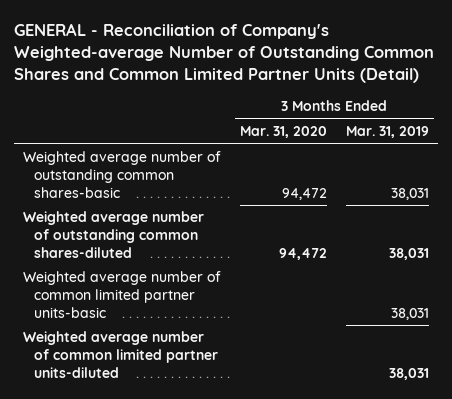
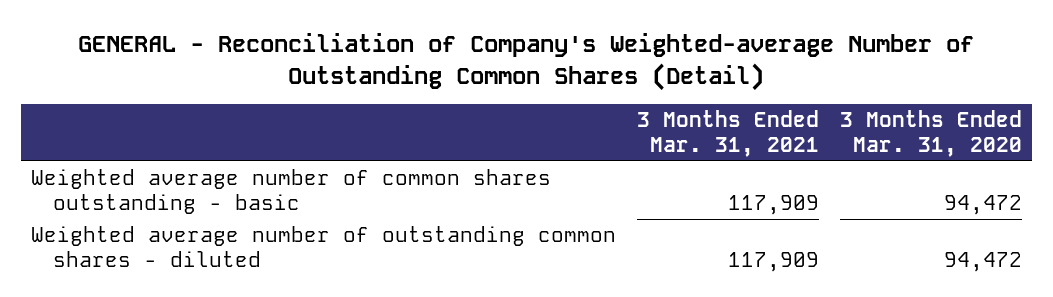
- GENERAL - Reconciliation of Company's Weighted-average Number of Outstanding Common Shares and Common Limited Partner Units (Detail)
+ GENERAL - Reconciliation of Company's Weighted-average Number of Outstanding Common Shares (Detail)
- | 3 Months Ended Mar. 31, 2020 | 3 Months Ended Mar. 31, 2019
+ | 3 Months Ended Mar. 31, 2021 | 3 Months Ended Mar. 31, 2020
- Weighted average number of outstanding common shares-basic | 94,472 | 38,031
- Weighted average number of outstanding common shares-diluted | 94,472 | 38,031
- Weighted average number of common limited partner units-basic | | 38,031
- Weighted average number of common limited partner units-diluted | | 38,031
+ Weighted average number of common shares outstanding - basic | 117,909 | 94,472
+ Weighted average number of outstanding common shares - diluted | 117,909 | 94,472

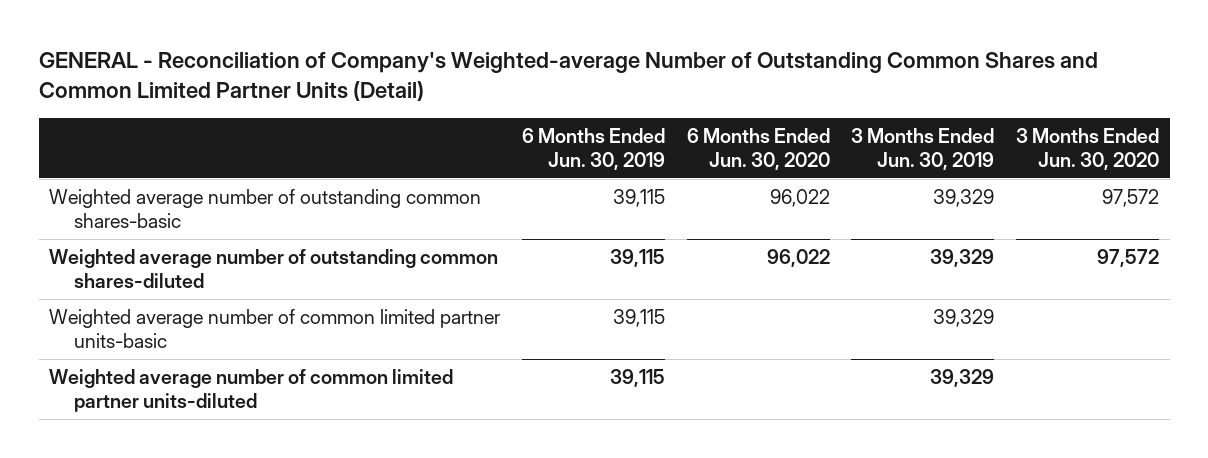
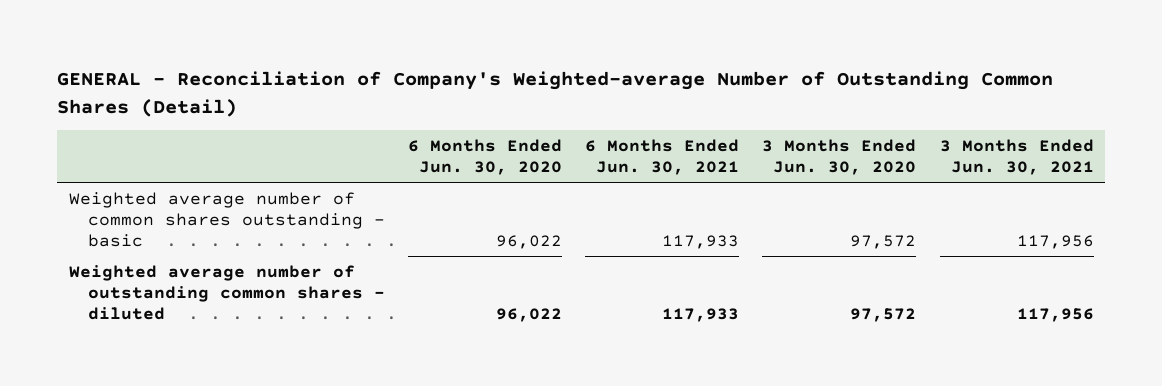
- GENERAL - Reconciliation of Company's Weighted-average Number of Outstanding Common Shares and Common Limited Partner Units (Detail)
+ GENERAL - Reconciliation of Company's Weighted-average Number of Outstanding Common Shares (Detail)
- | 6 Months Ended Jun. 30, 2019 | 6 Months Ended Jun. 30, 2020 | 3 Months Ended Jun. 30, 2019 | 3 Months Ended Jun. 30, 2020
+ | 6 Months Ended Jun. 30, 2020 | 6 Months Ended Jun. 30, 2021 | 3 Months Ended Jun. 30, 2020 | 3 Months Ended Jun. 30, 2021
- Weighted average number of outstanding common shares-basic | 39,115 | 96,022 | 39,329 | 97,572
- Weighted average number of outstanding common shares-diluted | 39,115 | 96,022 | 39,329 | 97,572
- Weighted average number of common limited partner units-basic | 39,115 | | 39,329 |
- Weighted average number of common limited partner units-diluted | 39,115 | | 39,329 |
+ Weighted average number of common shares outstanding - basic | 96,022 | 117,933 | 97,572 | 117,956
+ Weighted average number of outstanding common shares - diluted | 96,022 | 117,933 | 97,572 | 117,956

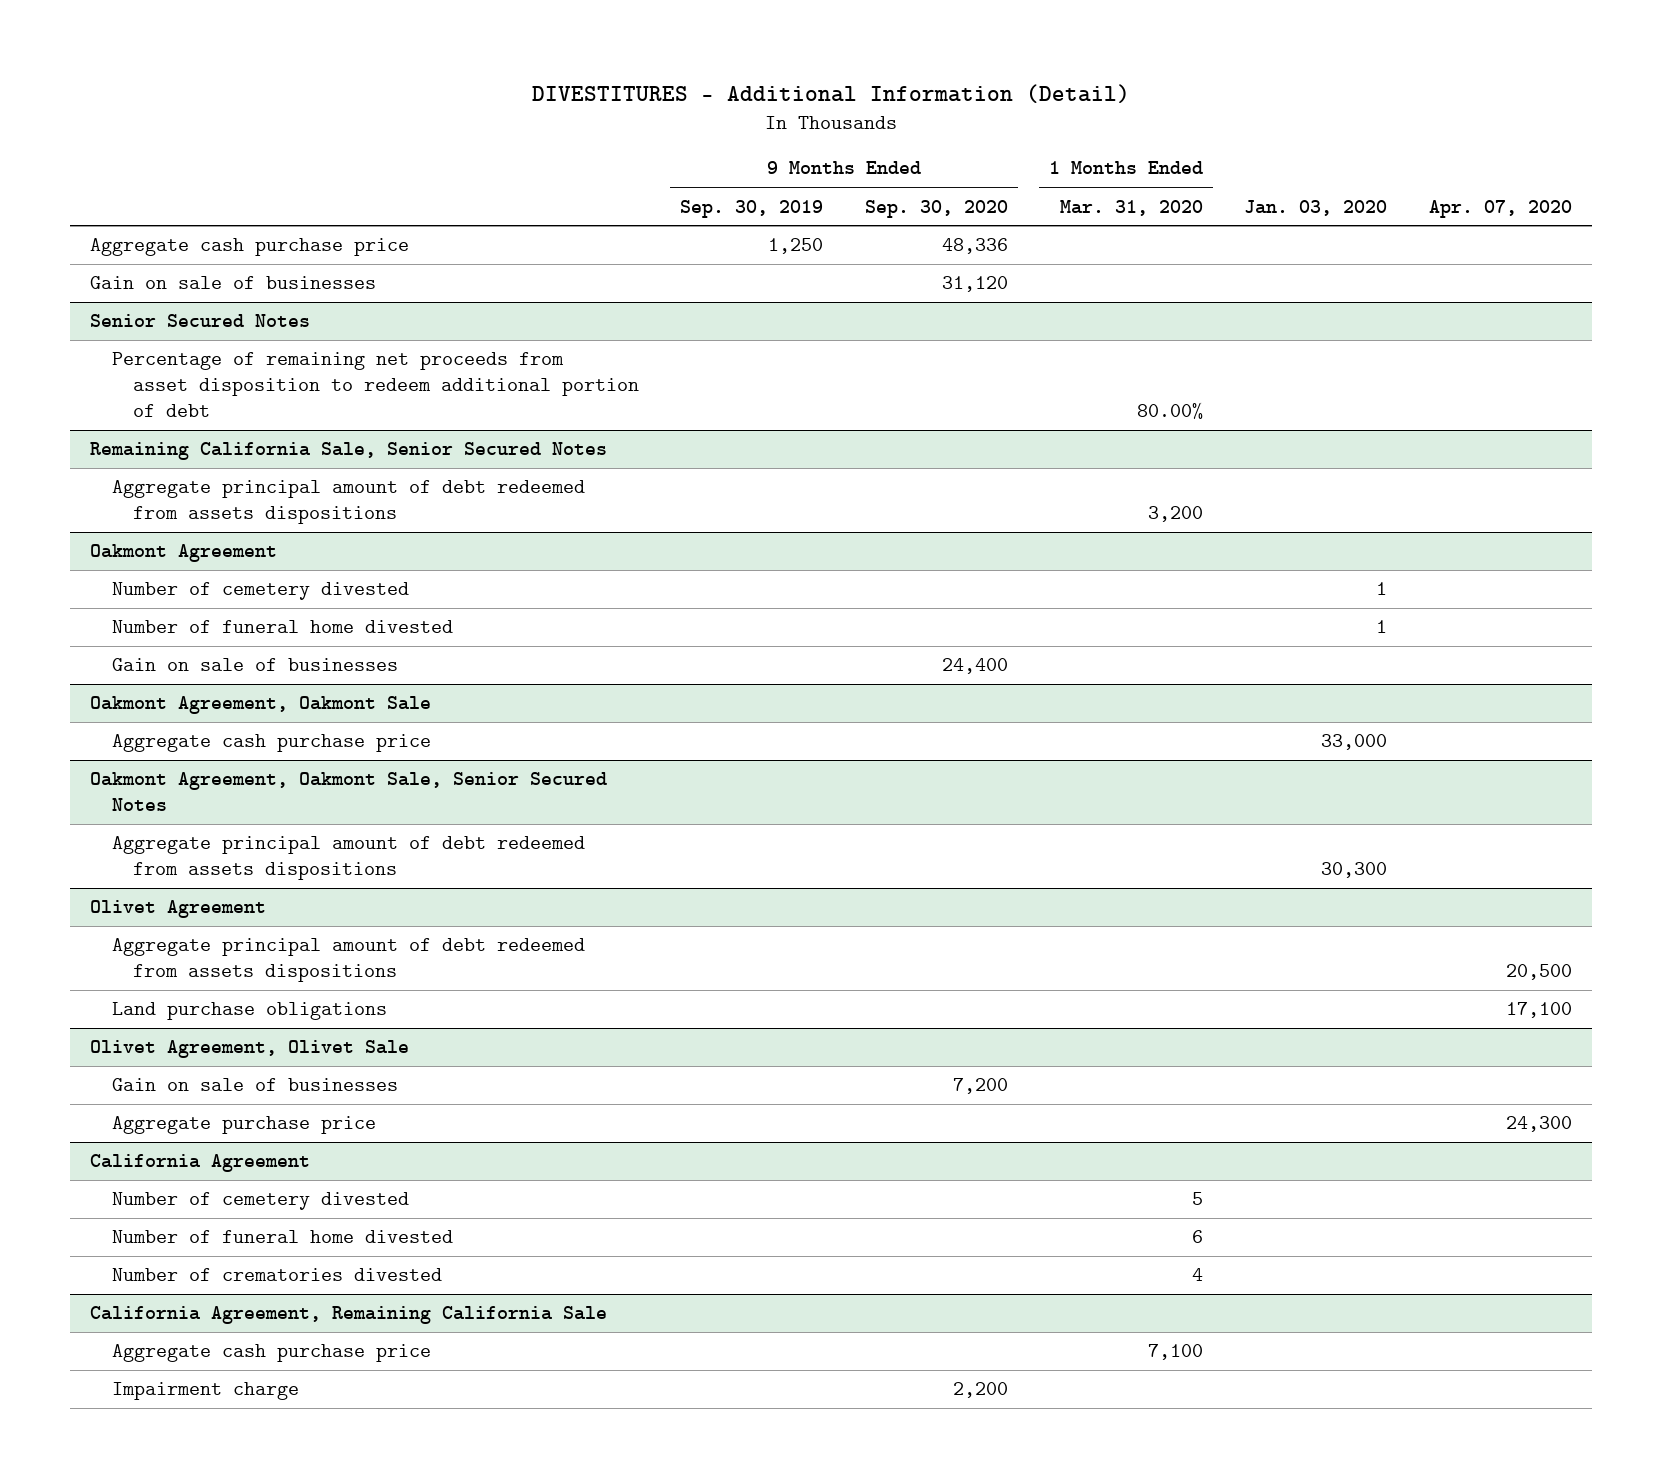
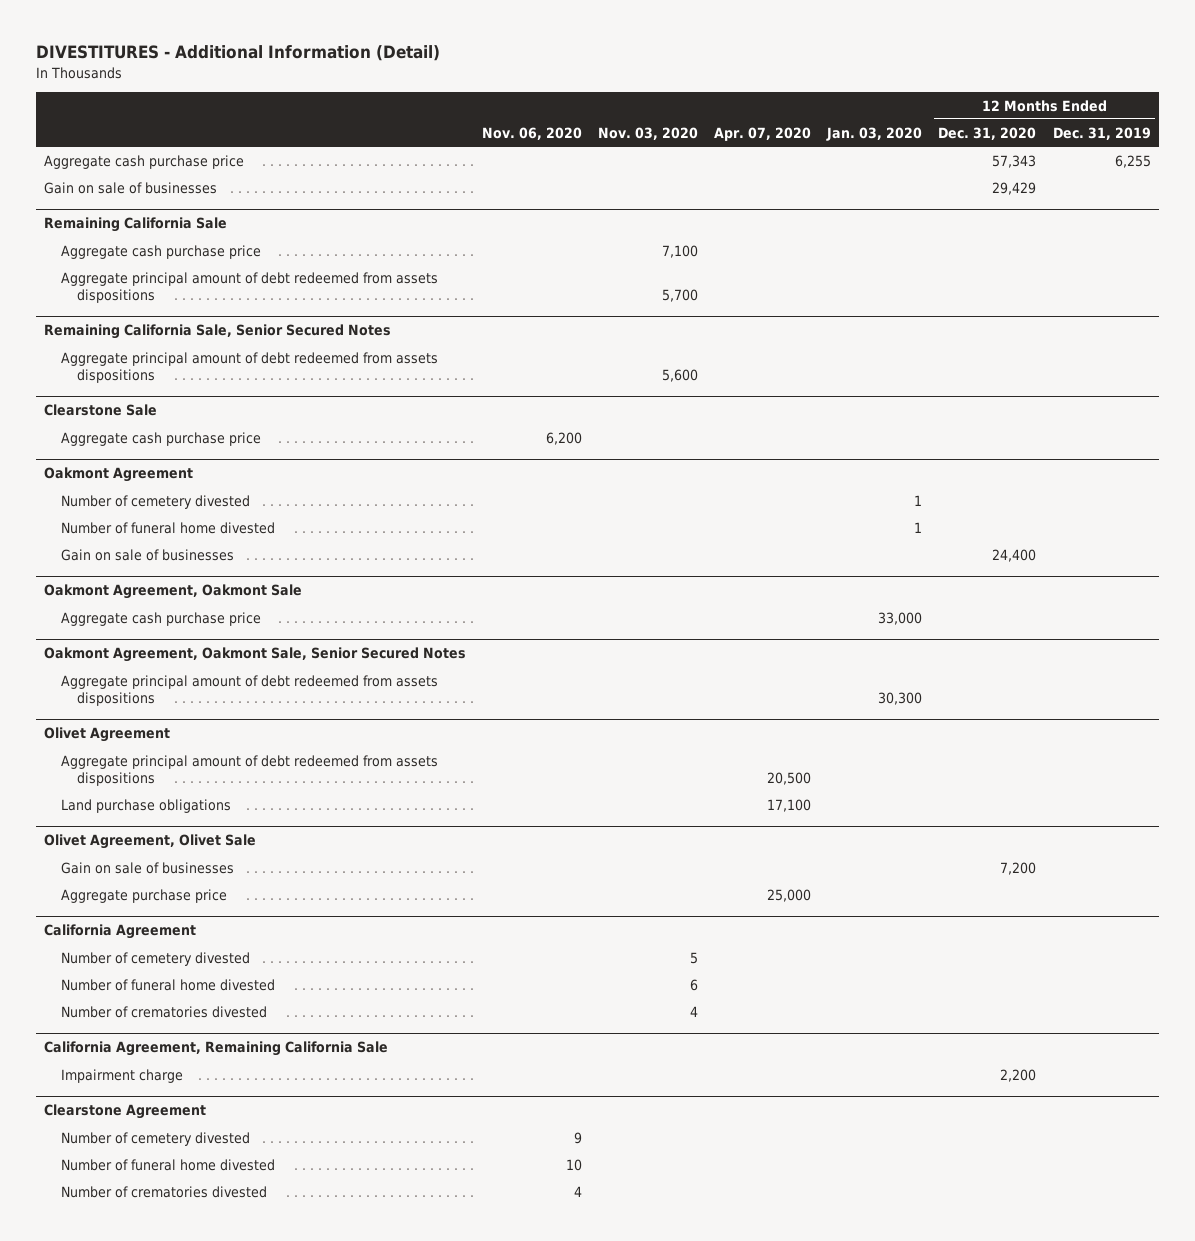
- | 9 Months Ended Sep. 30, 2019 | 9 Months Ended Sep. 30, 2020 | 1 Months Ended Mar. 31, 2020 | Jan. 03, 2020 | Apr. 07, 2020
+ | Nov. 06, 2020 | Nov. 03, 2020 | Apr. 07, 2020 | Jan. 03, 2020 | 12 Months Ended Dec. 31, 2020 | 12 Months Ended Dec. 31, 2019
- Senior Secured Notes
- Percentage of remaining net proceeds from asset disposition to redeem additional portion of debt | | | 80.00% | |
+ Remaining California Sale
+ Aggregate cash purchase price | | 7,100 | | | |
+ Aggregate principal amount of debt redeemed from assets dispositions | | 5,700 | | | |
+ Clearstone Sale
+ Aggregate cash purchase price | 6,200 | | | | |
@ Olivet Agreement, Olivet Sale
- Aggregate purchase price | | | | | 24,300
+ Aggregate purchase price | | | 25,000 | | |
@ California Agreement, Remaining California Sale
- Aggregate cash purchase price | | | 7,100 | |
+ Clearstone Agreement
+ Number of cemetery divested | 9 | | | | |
+ Number of funeral home divested | 10 | | | | |
+ Number of crematories divested | 4 | | | | |

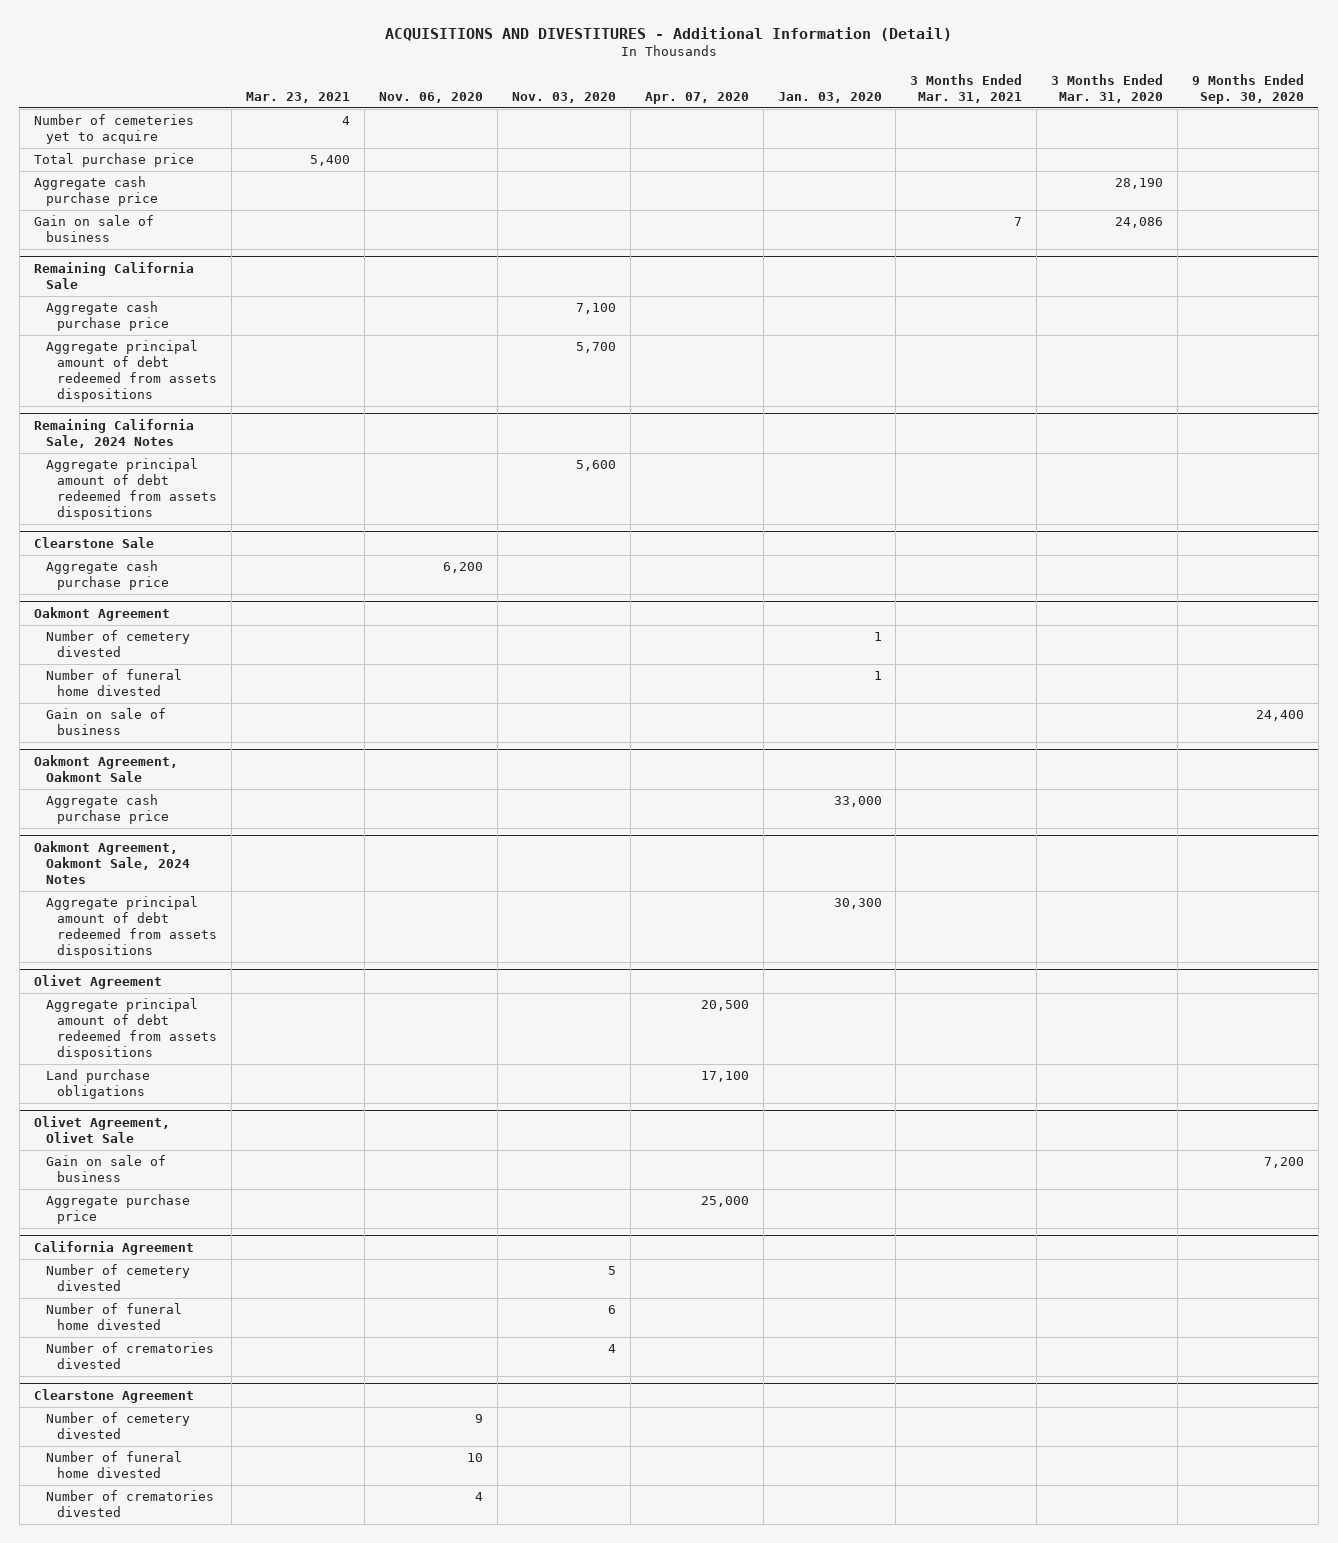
- DIVESTITURES - Additional Information (Detail)
+ ACQUISITIONS AND DIVESTITURES - Additional Information (Detail)
- | Nov. 06, 2020 | Nov. 03, 2020 | Apr. 07, 2020 | Jan. 03, 2020 | 12 Months Ended Dec. 31, 2020 | 12 Months Ended Dec. 31, 2019
+ | Mar. 23, 2021 | Nov. 06, 2020 | Nov. 03, 2020 | Apr. 07, 2020 | Jan. 03, 2020 | 3 Months Ended Mar. 31, 2021 | 3 Months Ended Mar. 31, 2020 | 9 Months Ended Sep. 30, 2020
+ Number of cemeteries yet to acquire | 4 | | | | | | |
+ Total purchase price | 5,400 | | | | | | |
- Gain on sale of businesses | | | | | 29,429 |
+ Gain on sale of business | | | | | | 7 | 24,086 |
- Remaining California Sale, Senior Secured Notes
+ Remaining California Sale, 2024 Notes
@ Oakmont Agreement
- Gain on sale of businesses | | | | | 24,400 |
+ Gain on sale of business | | | | | | | | 24,400
- Oakmont Agreement, Oakmont Sale, Senior Secured Notes
+ Oakmont Agreement, Oakmont Sale, 2024 Notes
@ Olivet Agreement, Olivet Sale
- Gain on sale of businesses | | | | | 7,200 |
+ Gain on sale of business | | | | | | | | 7,200
- California Agreement, Remaining California Sale
- Impairment charge | | | | | 2,200 |

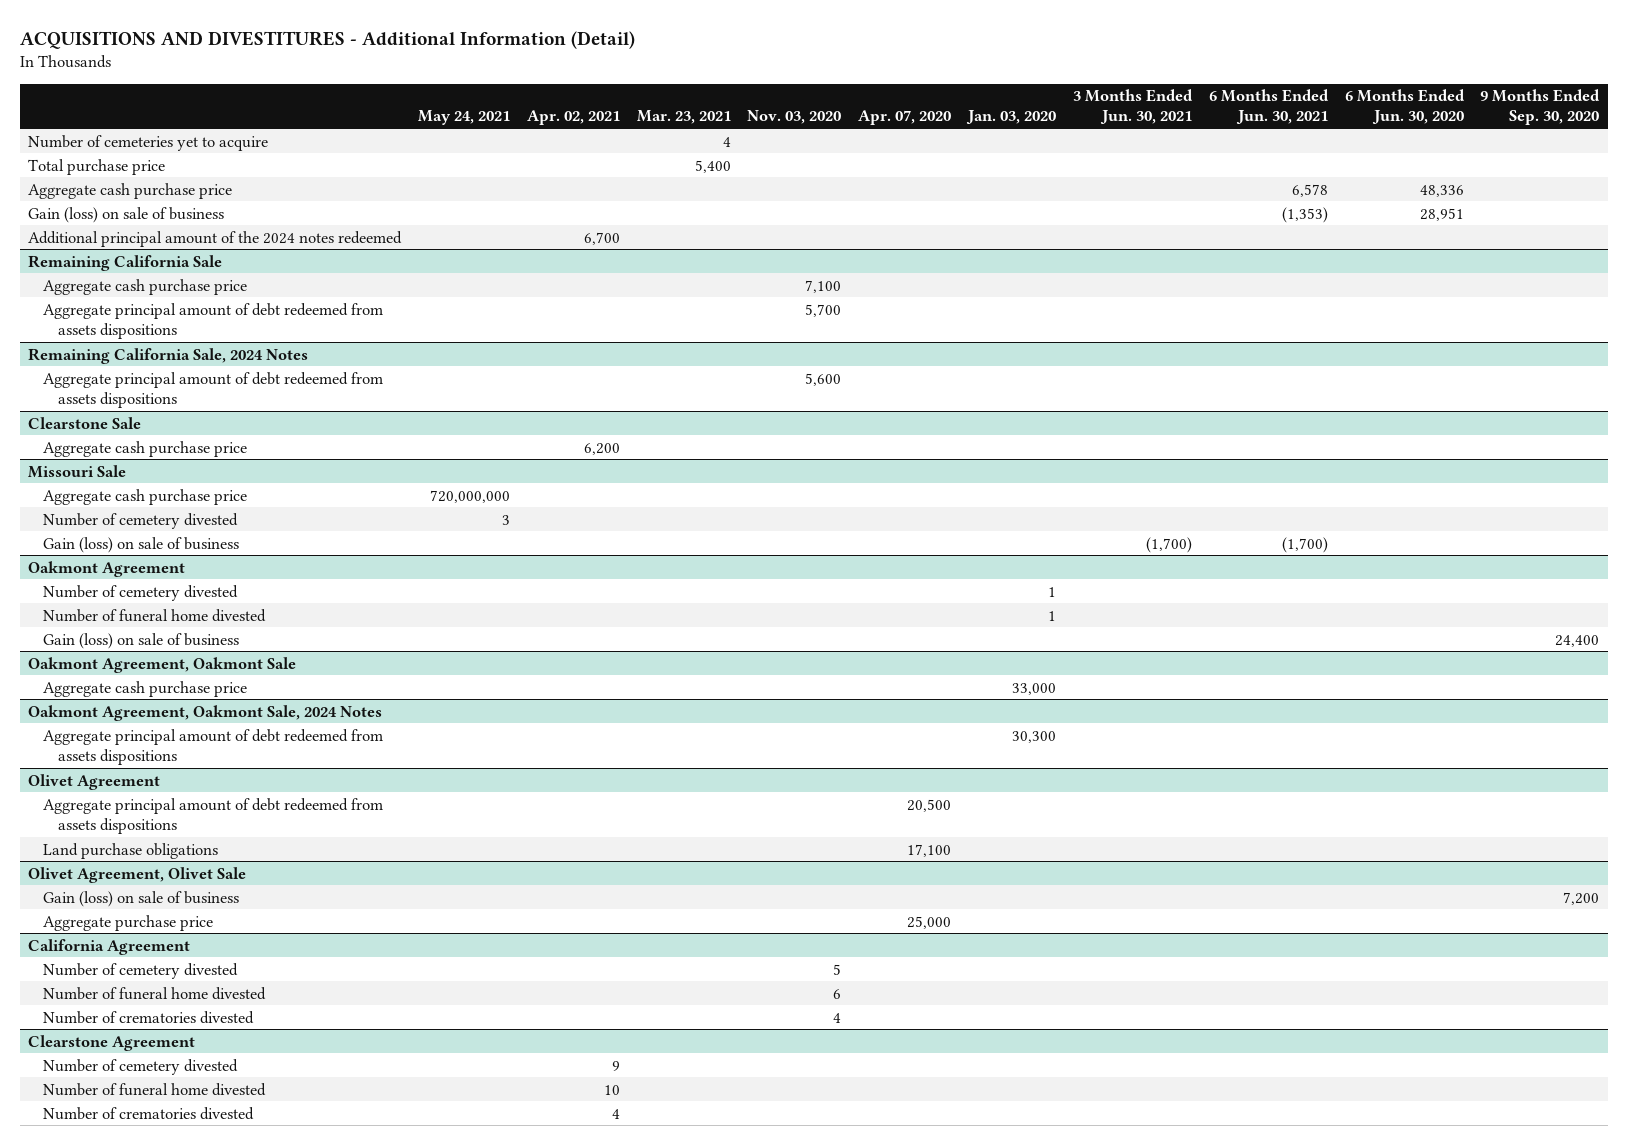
- | Mar. 23, 2021 | Nov. 06, 2020 | Nov. 03, 2020 | Apr. 07, 2020 | Jan. 03, 2020 | 3 Months Ended Mar. 31, 2021 | 3 Months Ended Mar. 31, 2020 | 9 Months Ended Sep. 30, 2020
+ | May 24, 2021 | Apr. 02, 2021 | Mar. 23, 2021 | Nov. 03, 2020 | Apr. 07, 2020 | Jan. 03, 2020 | 3 Months Ended Jun. 30, 2021 | 6 Months Ended Jun. 30, 2021 | 6 Months Ended Jun. 30, 2020 | 9 Months Ended Sep. 30, 2020
- Gain on sale of business | | | | | | 7 | 24,086 |
+ Gain (loss) on sale of business | | | | | | | | (1,353) | 28,951 |
+ Additional principal amount of the 2024 notes redeemed | | 6,700 | | | | | | | |
+ Missouri Sale
+ Aggregate cash purchase price | 720,000,000 | | | | | | | | |
+ Number of cemetery divested | 3 | | | | | | | | |
+ Gain (loss) on sale of business | | | | | | | (1,700) | (1,700) | |
@ Oakmont Agreement
- Gain on sale of business | | | | | | | | 24,400
+ Gain (loss) on sale of business | | | | | | | | | | 24,400
@ Olivet Agreement, Olivet Sale
- Gain on sale of business | | | | | | | | 7,200
+ Gain (loss) on sale of business | | | | | | | | | | 7,200

